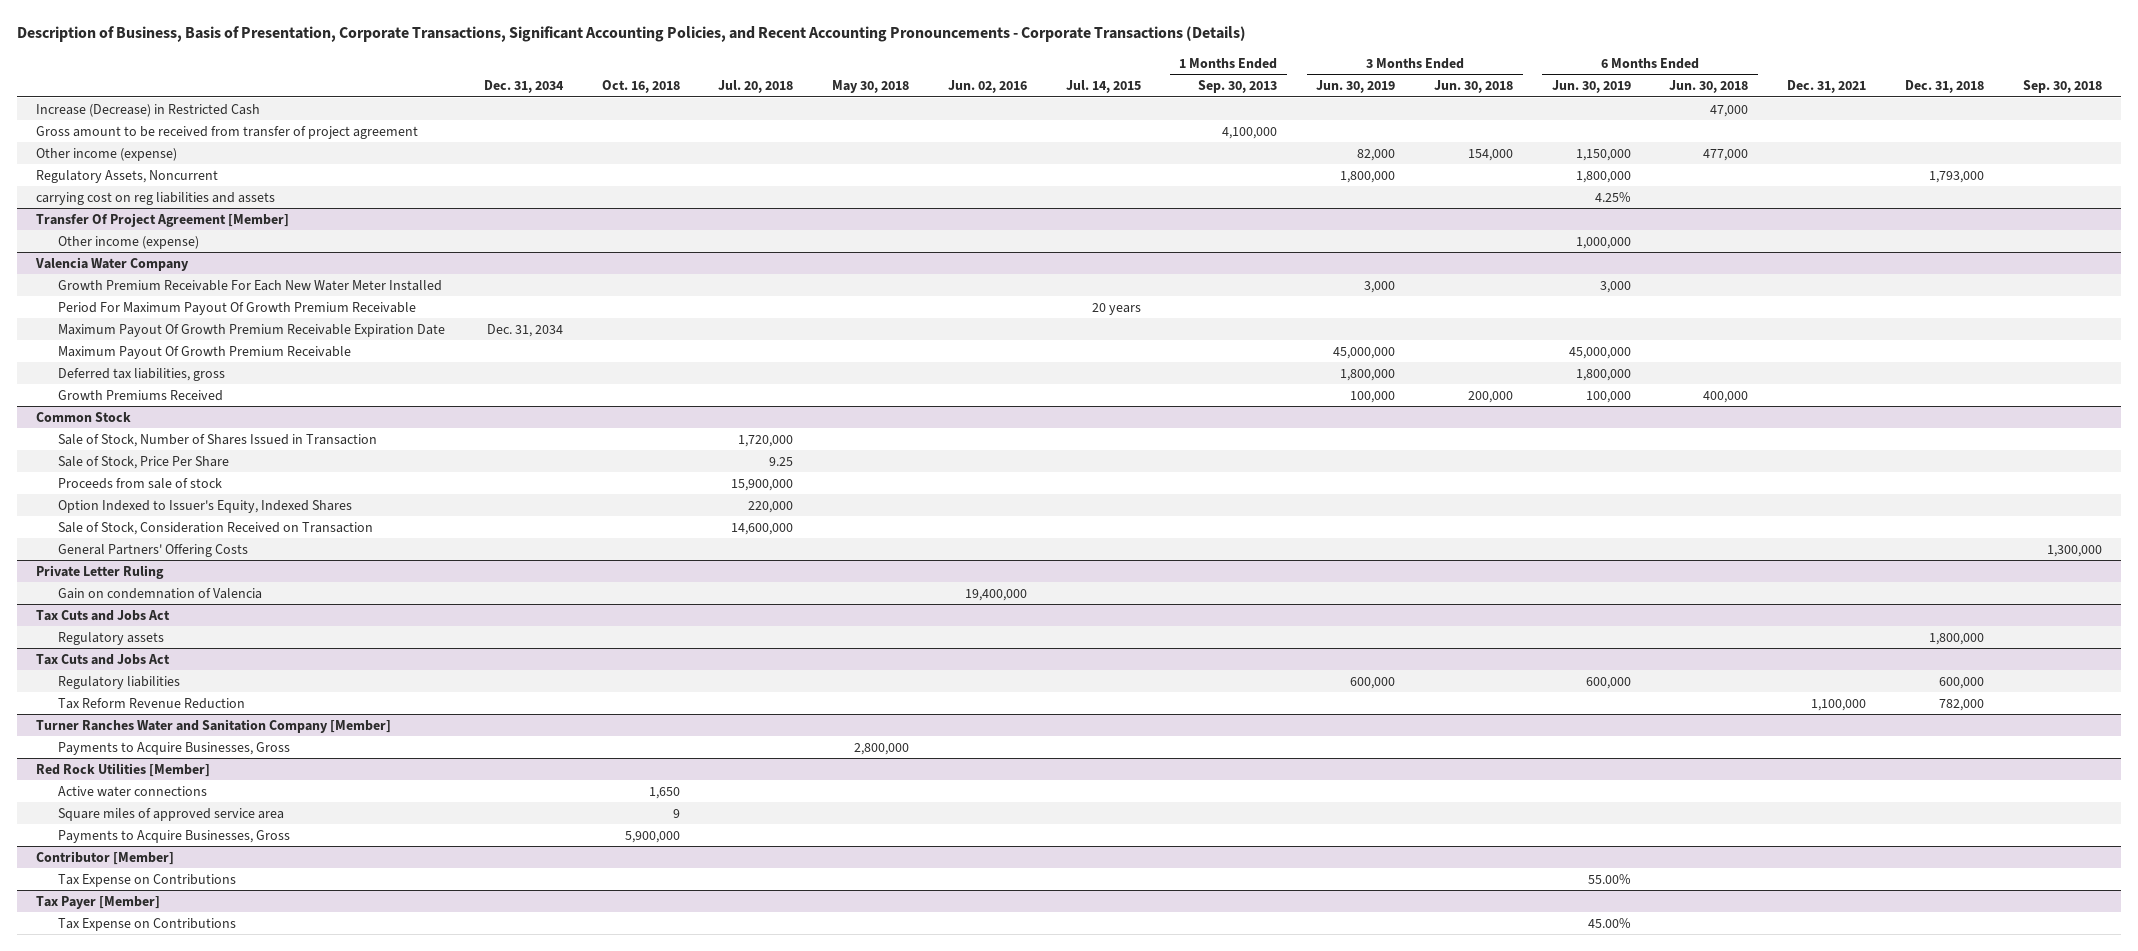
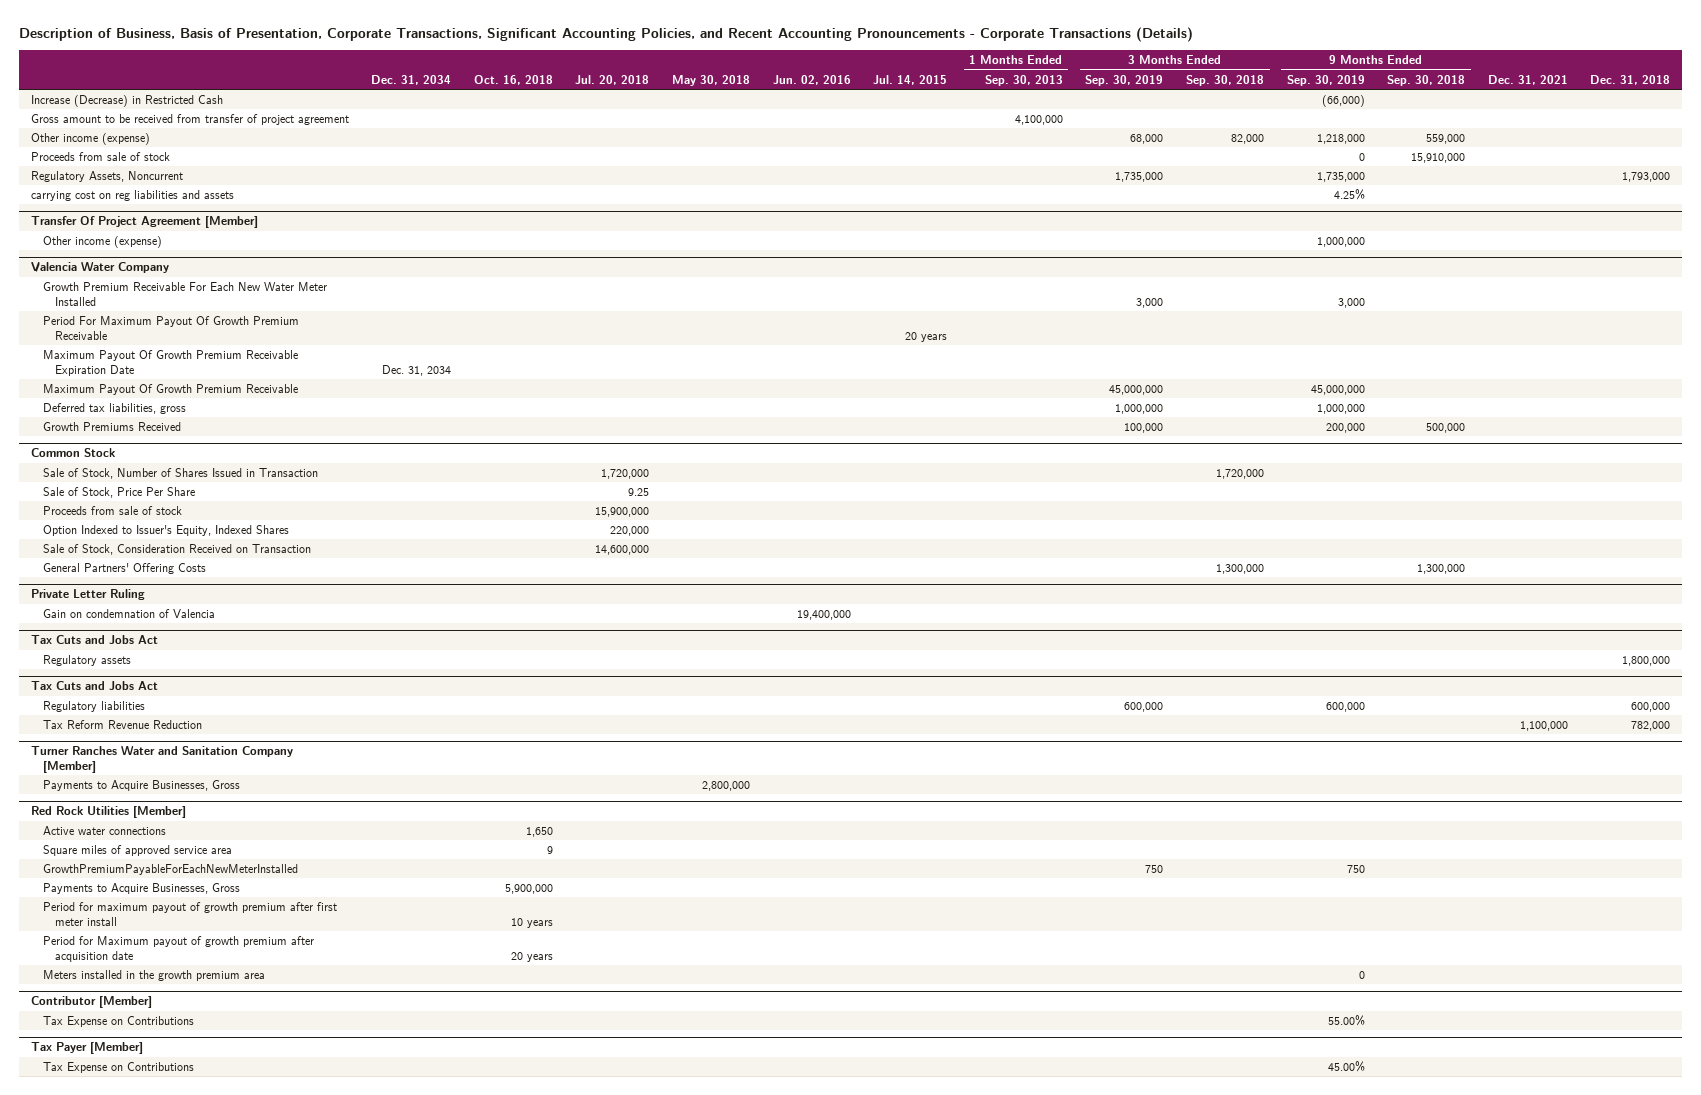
- | Dec. 31, 2034 | Oct. 16, 2018 | Jul. 20, 2018 | May 30, 2018 | Jun. 02, 2016 | Jul. 14, 2015 | 1 Months Ended Sep. 30, 2013 | 3 Months Ended Jun. 30, 2019 | 3 Months Ended Jun. 30, 2018 | 6 Months Ended Jun. 30, 2019 | 6 Months Ended Jun. 30, 2018 | Dec. 31, 2021 | Dec. 31, 2018 | Sep. 30, 2018
+ | Dec. 31, 2034 | Oct. 16, 2018 | Jul. 20, 2018 | May 30, 2018 | Jun. 02, 2016 | Jul. 14, 2015 | 1 Months Ended Sep. 30, 2013 | 3 Months Ended Sep. 30, 2019 | 3 Months Ended Sep. 30, 2018 | 9 Months Ended Sep. 30, 2019 | 9 Months Ended Sep. 30, 2018 | Dec. 31, 2021 | Dec. 31, 2018
+ Proceeds from sale of stock | | | | | | | | | | 0 | 15,910,000 | |
@ Red Rock Utilities [Member]
+ GrowthPremiumPayableForEachNewMeterInstalled | | | | | | | | 750 | | 750 | | |
+ Period for maximum payout of growth premium after first meter install | | 10 years | | | | | | | | | | |
+ Period for Maximum payout of growth premium after acquisition date | | 20 years | | | | | | | | | | |
+ Meters installed in the growth premium area | | | | | | | | | | 0 | | |

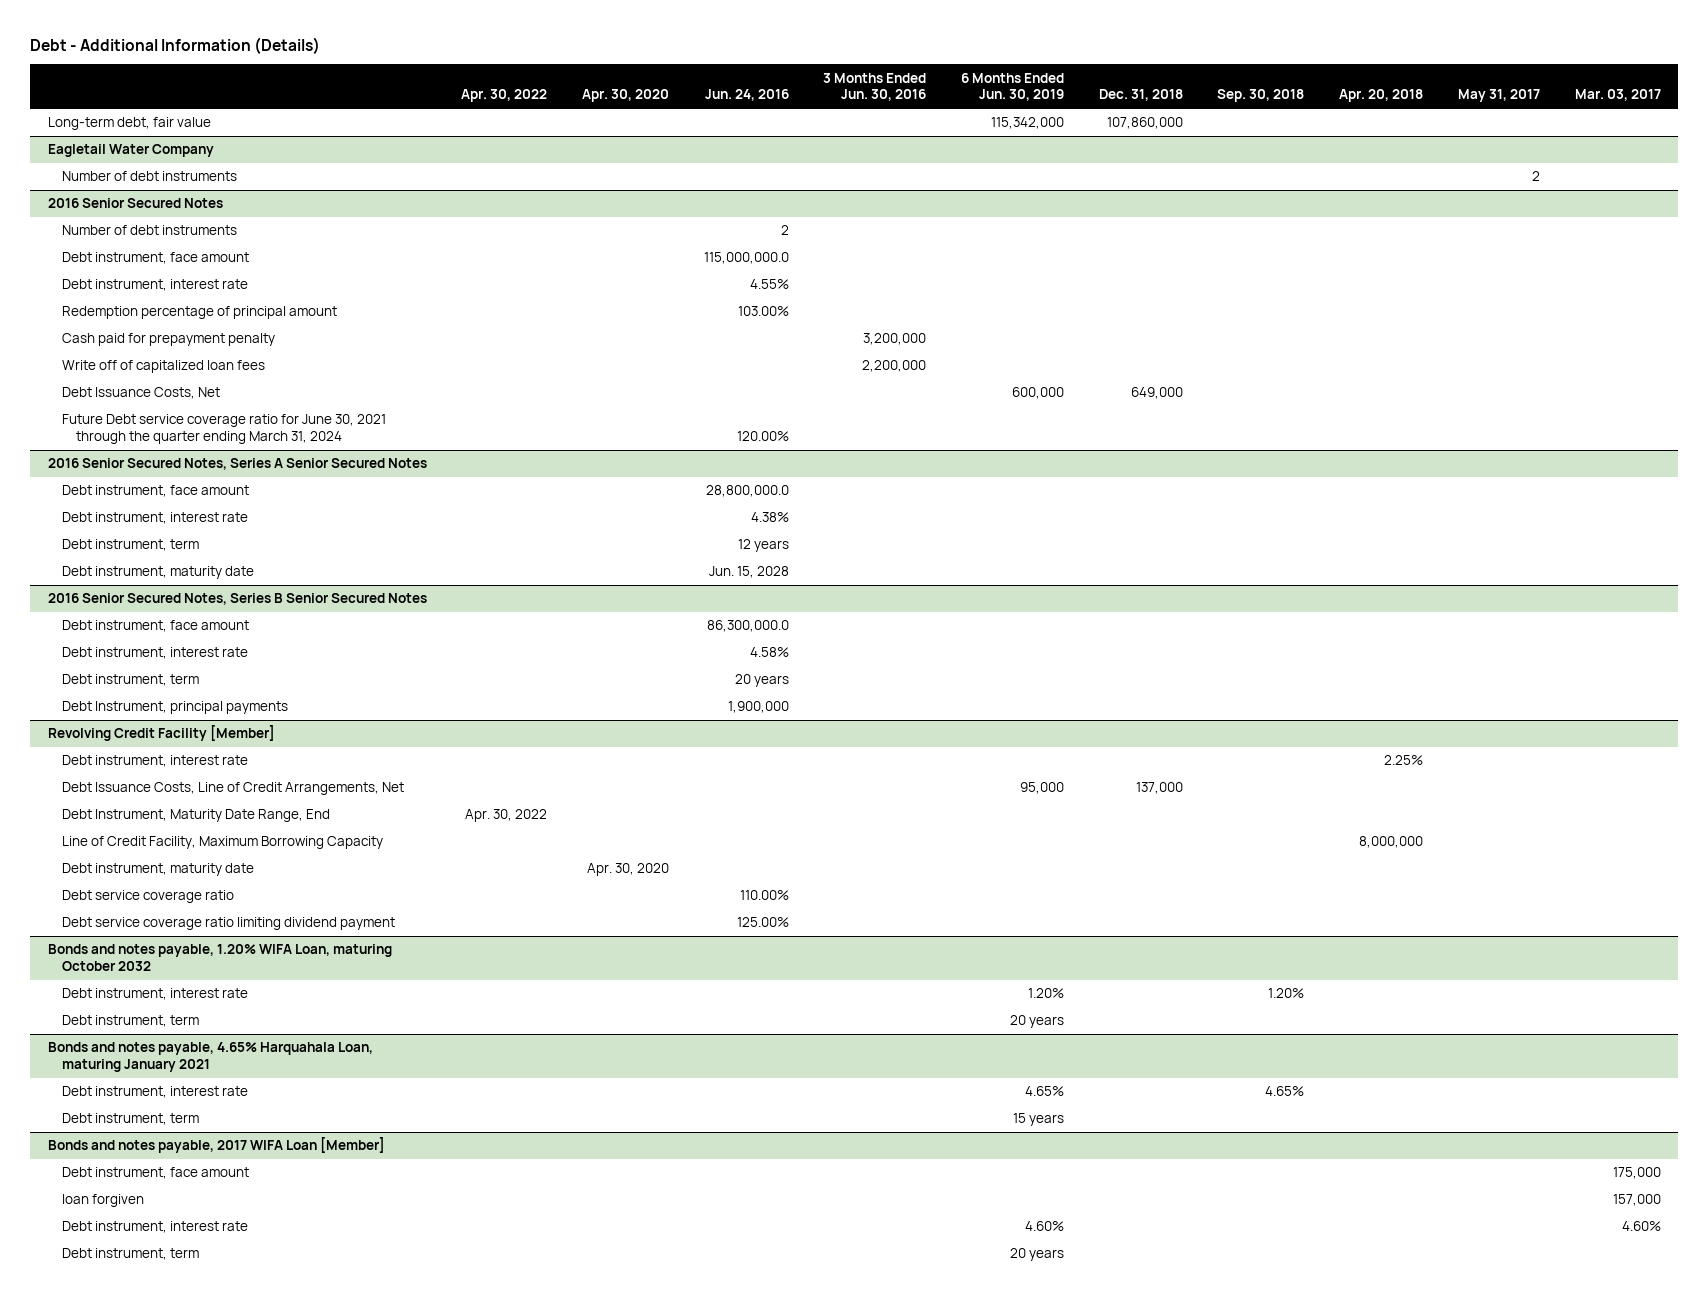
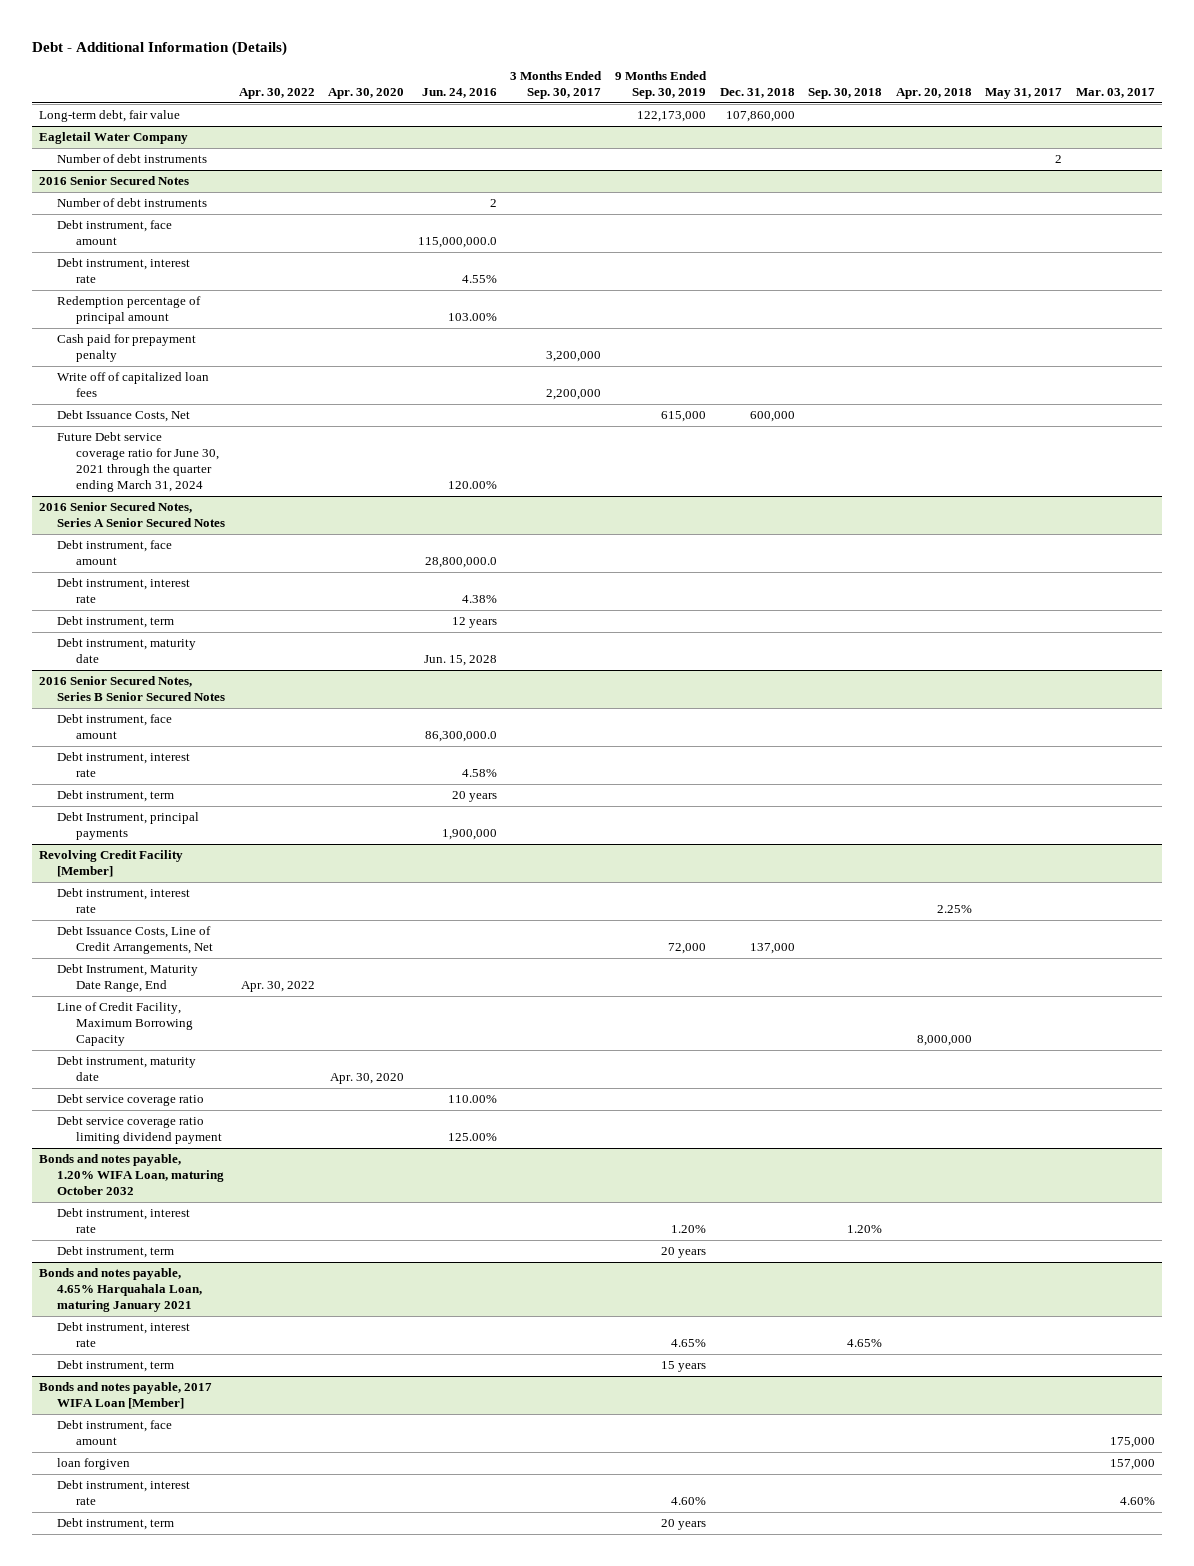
- | Apr. 30, 2022 | Apr. 30, 2020 | Jun. 24, 2016 | 3 Months Ended Jun. 30, 2016 | 6 Months Ended Jun. 30, 2019 | Dec. 31, 2018 | Sep. 30, 2018 | Apr. 20, 2018 | May 31, 2017 | Mar. 03, 2017
+ | Apr. 30, 2022 | Apr. 30, 2020 | Jun. 24, 2016 | 3 Months Ended Sep. 30, 2017 | 9 Months Ended Sep. 30, 2019 | Dec. 31, 2018 | Sep. 30, 2018 | Apr. 20, 2018 | May 31, 2017 | Mar. 03, 2017
@ 2016 Senior Secured Notes
- Debt Issuance Costs, Net | | | | | 600,000 | 649,000 | | | |
+ Debt Issuance Costs, Net | | | | | 615,000 | 600,000 | | | |

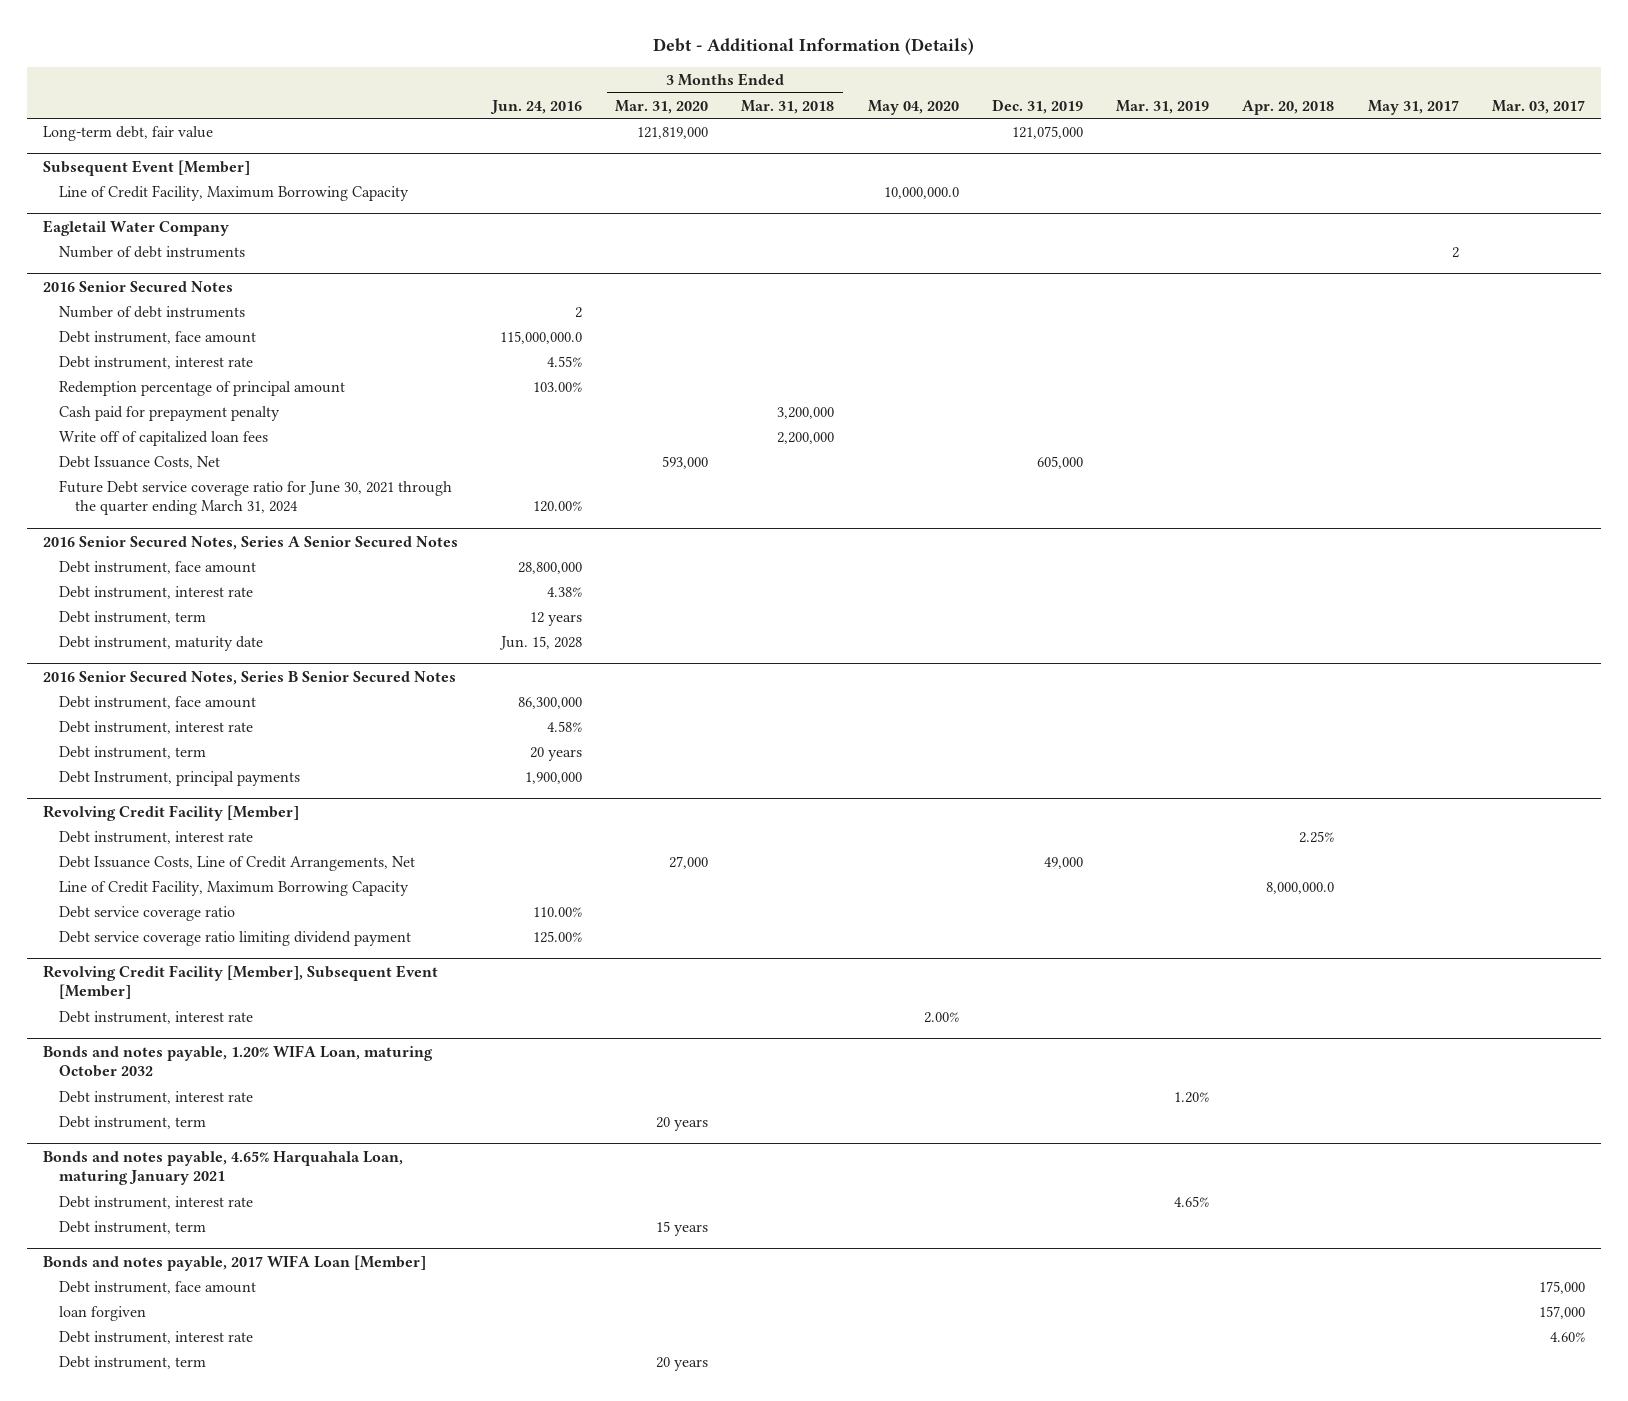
- | Apr. 30, 2022 | Apr. 30, 2020 | Jun. 24, 2016 | 3 Months Ended Sep. 30, 2017 | 9 Months Ended Sep. 30, 2019 | Dec. 31, 2018 | Sep. 30, 2018 | Apr. 20, 2018 | May 31, 2017 | Mar. 03, 2017
+ | Jun. 24, 2016 | 3 Months Ended Mar. 31, 2020 | 3 Months Ended Mar. 31, 2018 | May 04, 2020 | Dec. 31, 2019 | Mar. 31, 2019 | Apr. 20, 2018 | May 31, 2017 | Mar. 03, 2017
+ Subsequent Event [Member]
+ Line of Credit Facility, Maximum Borrowing Capacity | | | | 10,000,000.0 | | | | |
@ 2016 Senior Secured Notes, Series A Senior Secured Notes
- Debt instrument, face amount | | | 28,800,000.0 | | | | | | |
+ Debt instrument, face amount | 28,800,000 | | | | | | | |
@ 2016 Senior Secured Notes, Series B Senior Secured Notes
- Debt instrument, face amount | | | 86,300,000.0 | | | | | | |
+ Debt instrument, face amount | 86,300,000 | | | | | | | |
@ Revolving Credit Facility [Member]
- Debt Instrument, Maturity Date Range, End | Apr. 30, 2022 | | | | | | | | |
- Line of Credit Facility, Maximum Borrowing Capacity | | | | | | | | 8,000,000 | |
- Debt instrument, maturity date | | Apr. 30, 2020 | | | | | | | |
+ Line of Credit Facility, Maximum Borrowing Capacity | | | | | | | 8,000,000.0 | |
+ Revolving Credit Facility [Member], Subsequent Event [Member]
+ Debt instrument, interest rate | | | | 2.00% | | | | |

